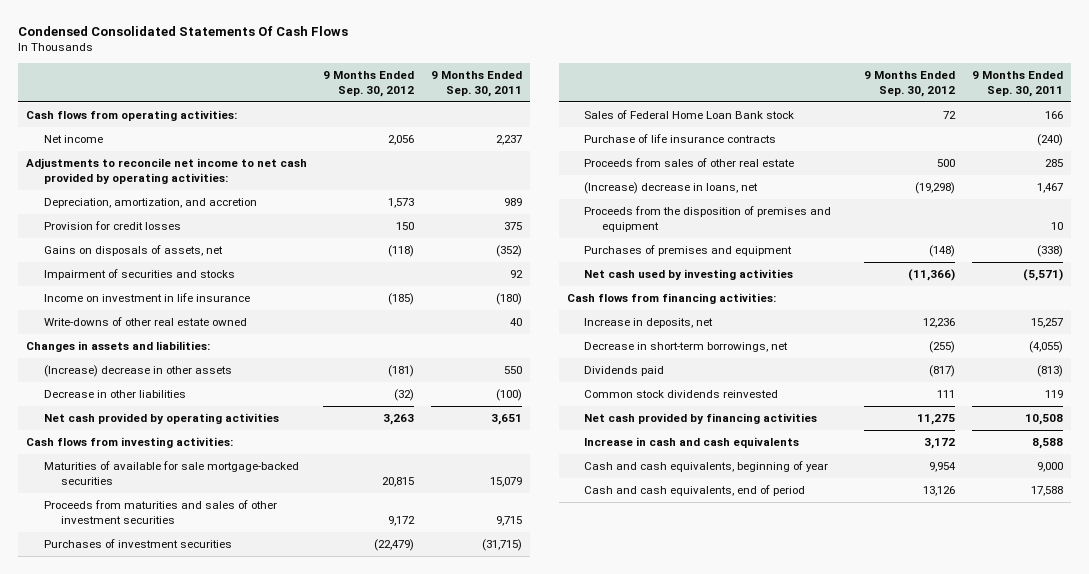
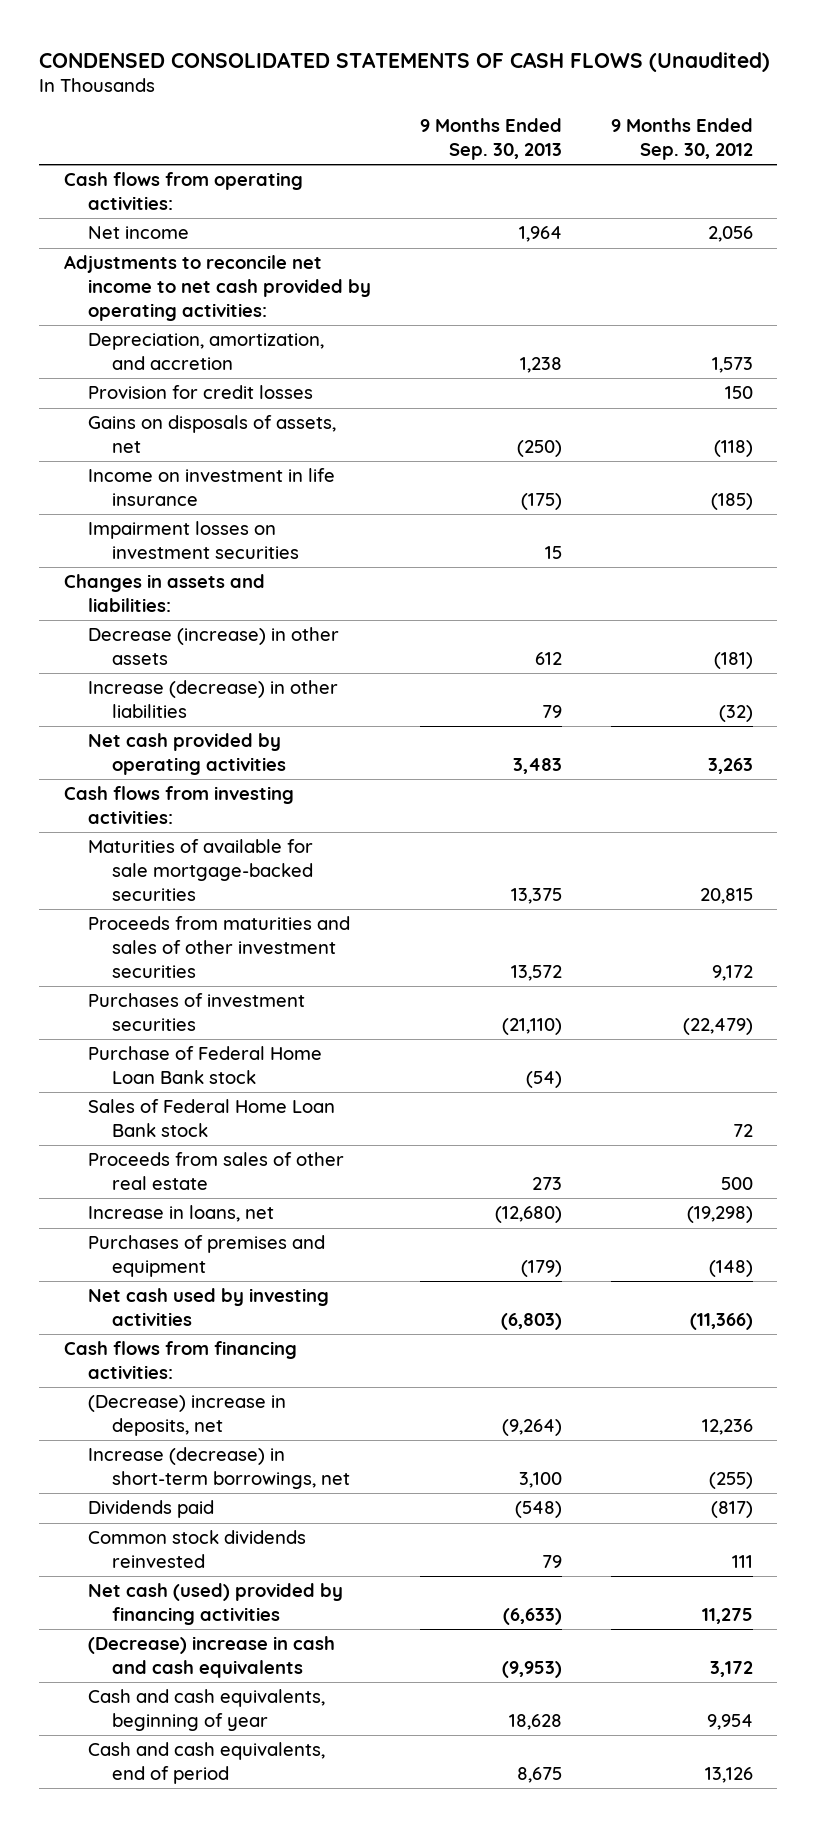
- Condensed Consolidated Statements Of Cash Flows
+ CONDENSED CONSOLIDATED STATEMENTS OF CASH FLOWS (Unaudited)
- | 9 Months Ended Sep. 30, 2012 | 9 Months Ended Sep. 30, 2011
+ | 9 Months Ended Sep. 30, 2013 | 9 Months Ended Sep. 30, 2012
- Impairment of securities and stocks | | 92
- Write-downs of other real estate owned | | 40
+ Impairment losses on investment securities | 15 |
- (Increase) decrease in other assets | (181) | 550
- Decrease in other liabilities | (32) | (100)
+ Decrease (increase) in other assets | 612 | (181)
+ Increase (decrease) in other liabilities | 79 | (32)
+ Purchase of Federal Home Loan Bank stock | (54) |
- Purchase of life insurance contracts | | (240)
- (Increase) decrease in loans, net | (19,298) | 1,467
- Proceeds from the disposition of premises and equipment | | 10
+ Increase in loans, net | (12,680) | (19,298)
- Increase in deposits, net | 12,236 | 15,257
- Decrease in short-term borrowings, net | (255) | (4,055)
+ (Decrease) increase in deposits, net | (9,264) | 12,236
+ Increase (decrease) in short-term borrowings, net | 3,100 | (255)
- Net cash provided by financing activities | 11,275 | 10,508
- Increase in cash and cash equivalents | 3,172 | 8,588
+ Net cash (used) provided by financing activities | (6,633) | 11,275
+ (Decrease) increase in cash and cash equivalents | (9,953) | 3,172

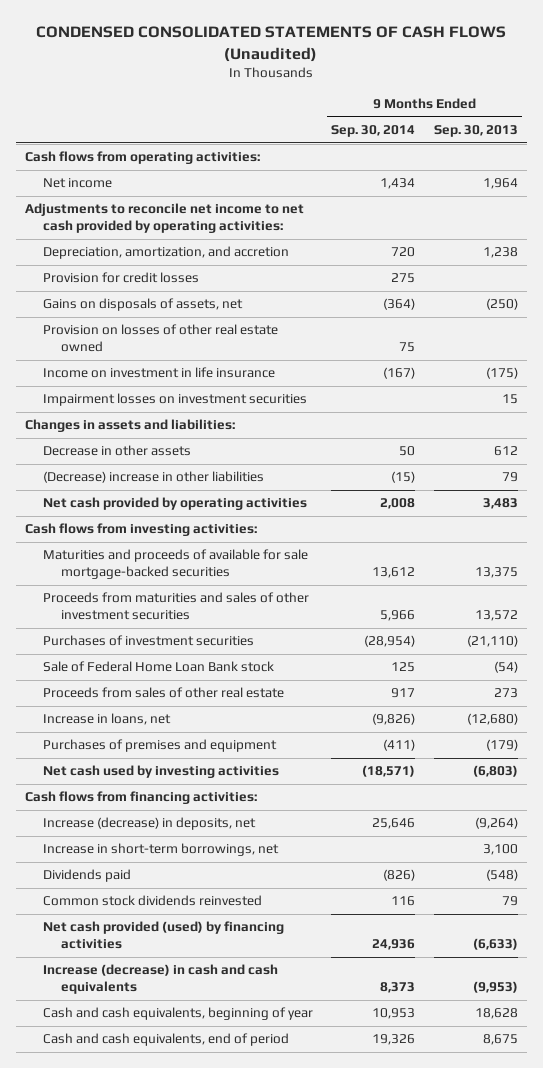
- | 9 Months Ended Sep. 30, 2013 | 9 Months Ended Sep. 30, 2012
+ | 9 Months Ended Sep. 30, 2014 | 9 Months Ended Sep. 30, 2013
+ Provision on losses of other real estate owned | 75 |
- Decrease (increase) in other assets | 612 | (181)
- Increase (decrease) in other liabilities | 79 | (32)
+ Decrease in other assets | 50 | 612
+ (Decrease) increase in other liabilities | (15) | 79
- Maturities of available for sale mortgage-backed securities | 13,375 | 20,815
+ Maturities and proceeds of available for sale mortgage-backed securities | 13,612 | 13,375
- Purchase of Federal Home Loan Bank stock | (54) |
- Sales of Federal Home Loan Bank stock | | 72
+ Sale of Federal Home Loan Bank stock | 125 | (54)
- (Decrease) increase in deposits, net | (9,264) | 12,236
- Increase (decrease) in short-term borrowings, net | 3,100 | (255)
+ Increase (decrease) in deposits, net | 25,646 | (9,264)
+ Increase in short-term borrowings, net | | 3,100
- Net cash (used) provided by financing activities | (6,633) | 11,275
- (Decrease) increase in cash and cash equivalents | (9,953) | 3,172
+ Net cash provided (used) by financing activities | 24,936 | (6,633)
+ Increase (decrease) in cash and cash equivalents | 8,373 | (9,953)

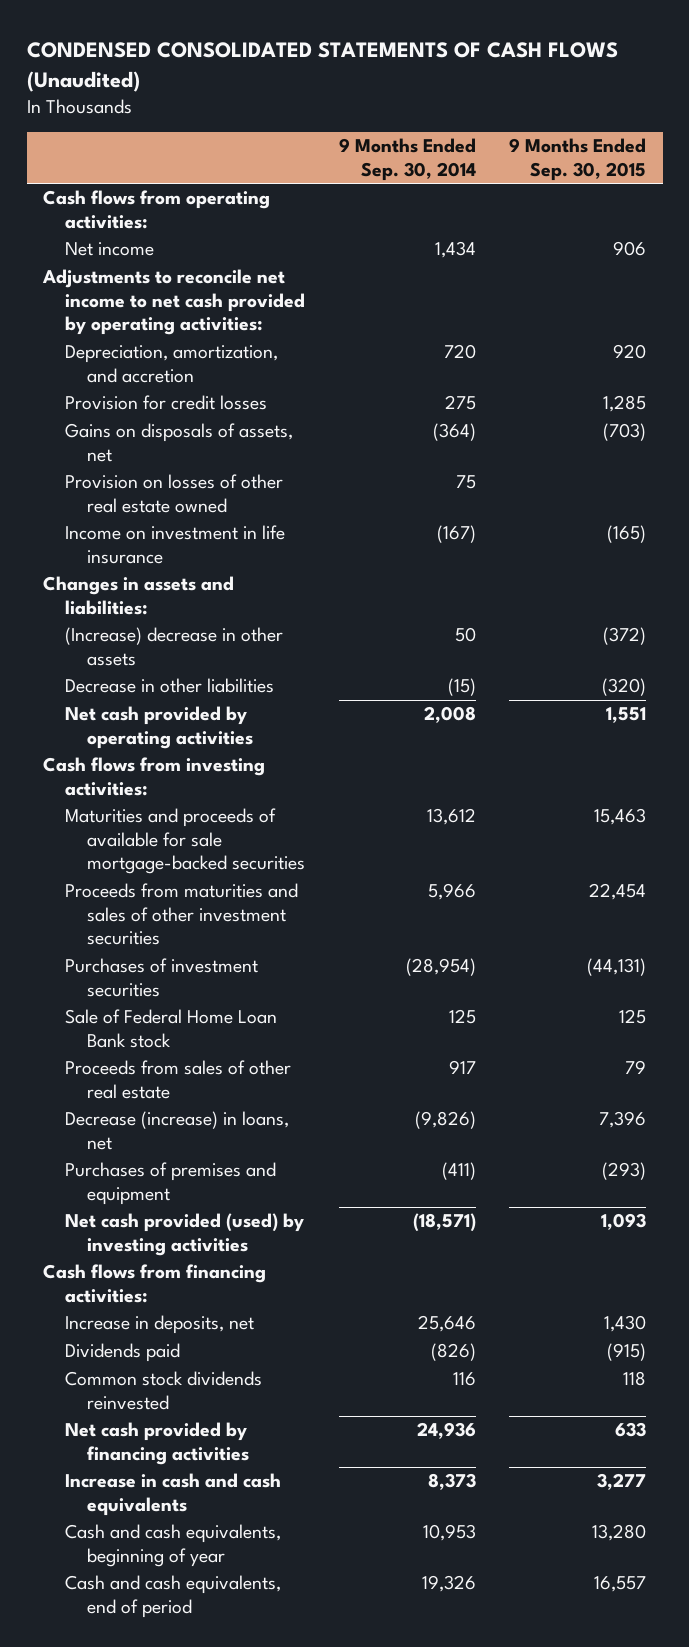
- | 9 Months Ended Sep. 30, 2014 | 9 Months Ended Sep. 30, 2013
+ | 9 Months Ended Sep. 30, 2014 | 9 Months Ended Sep. 30, 2015
- Impairment losses on investment securities | | 15
- Decrease in other assets | 50 | 612
- (Decrease) increase in other liabilities | (15) | 79
+ (Increase) decrease in other assets | 50 | (372)
+ Decrease in other liabilities | (15) | (320)
- Increase in loans, net | (9,826) | (12,680)
+ Decrease (increase) in loans, net | (9,826) | 7,396
- Net cash used by investing activities | (18,571) | (6,803)
+ Net cash provided (used) by investing activities | (18,571) | 1,093
- Increase (decrease) in deposits, net | 25,646 | (9,264)
- Increase in short-term borrowings, net | | 3,100
+ Increase in deposits, net | 25,646 | 1,430
- Net cash provided (used) by financing activities | 24,936 | (6,633)
- Increase (decrease) in cash and cash equivalents | 8,373 | (9,953)
+ Net cash provided by financing activities | 24,936 | 633
+ Increase in cash and cash equivalents | 8,373 | 3,277

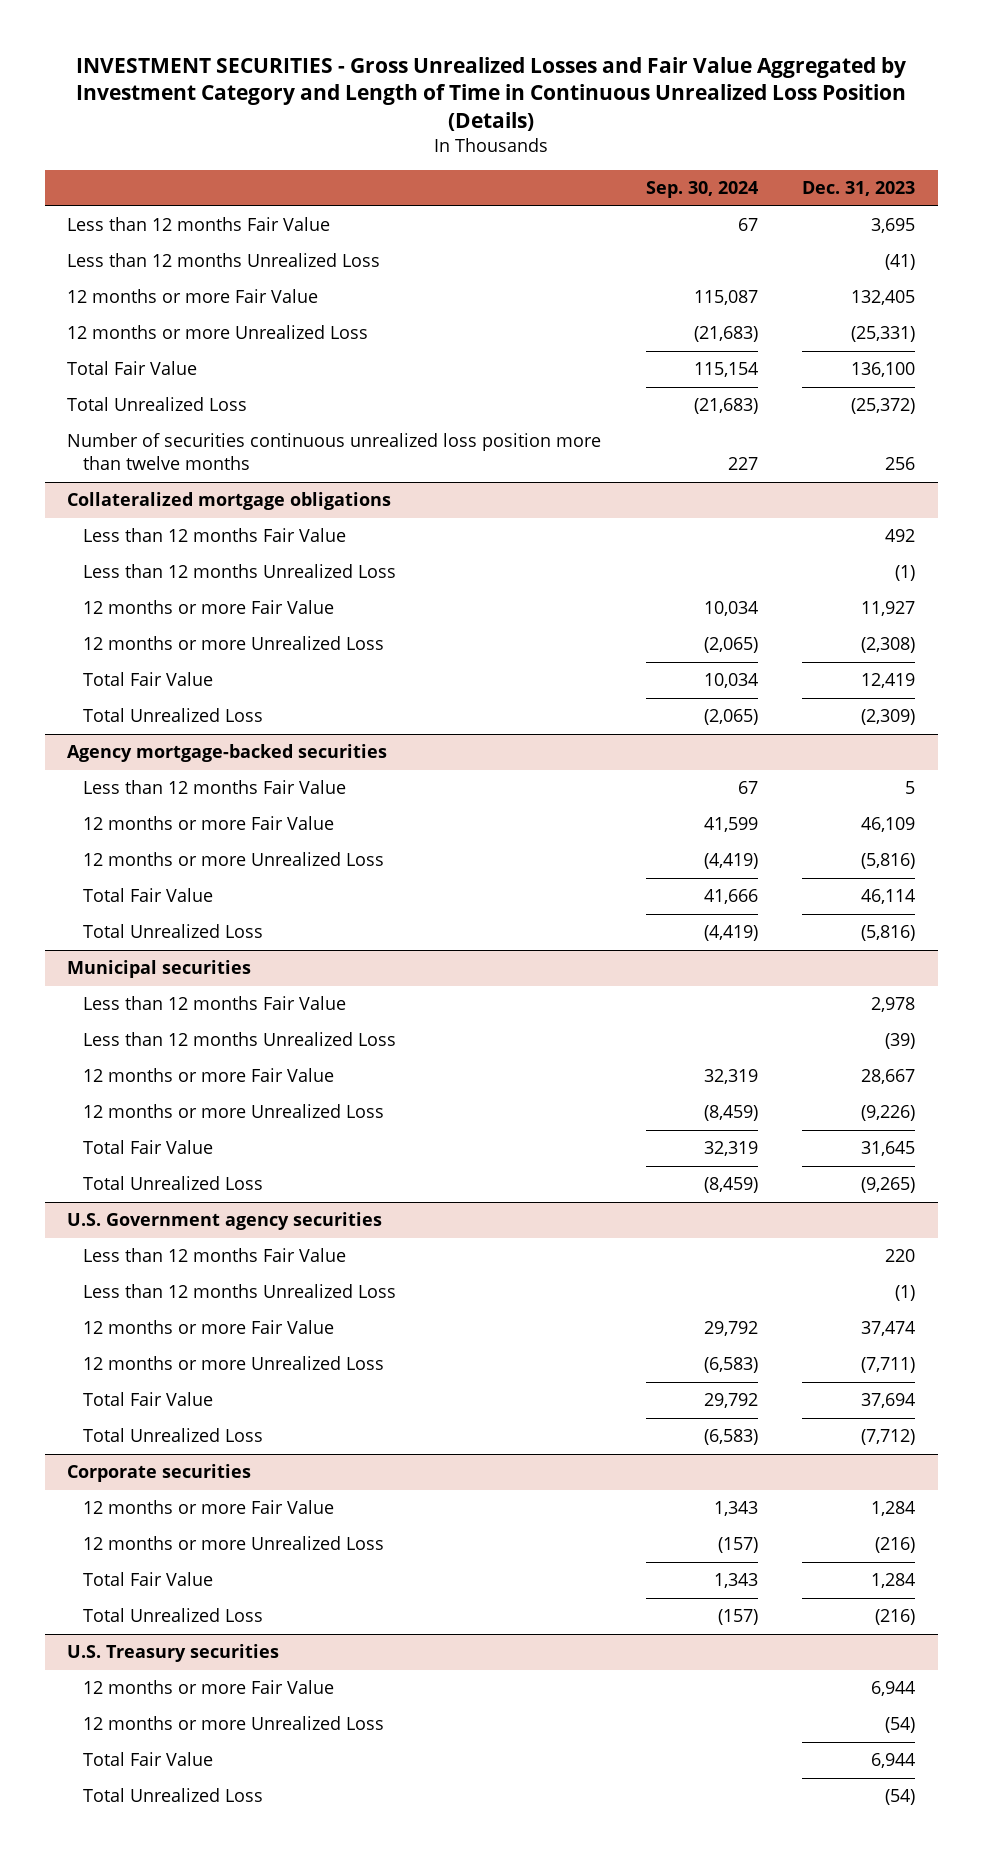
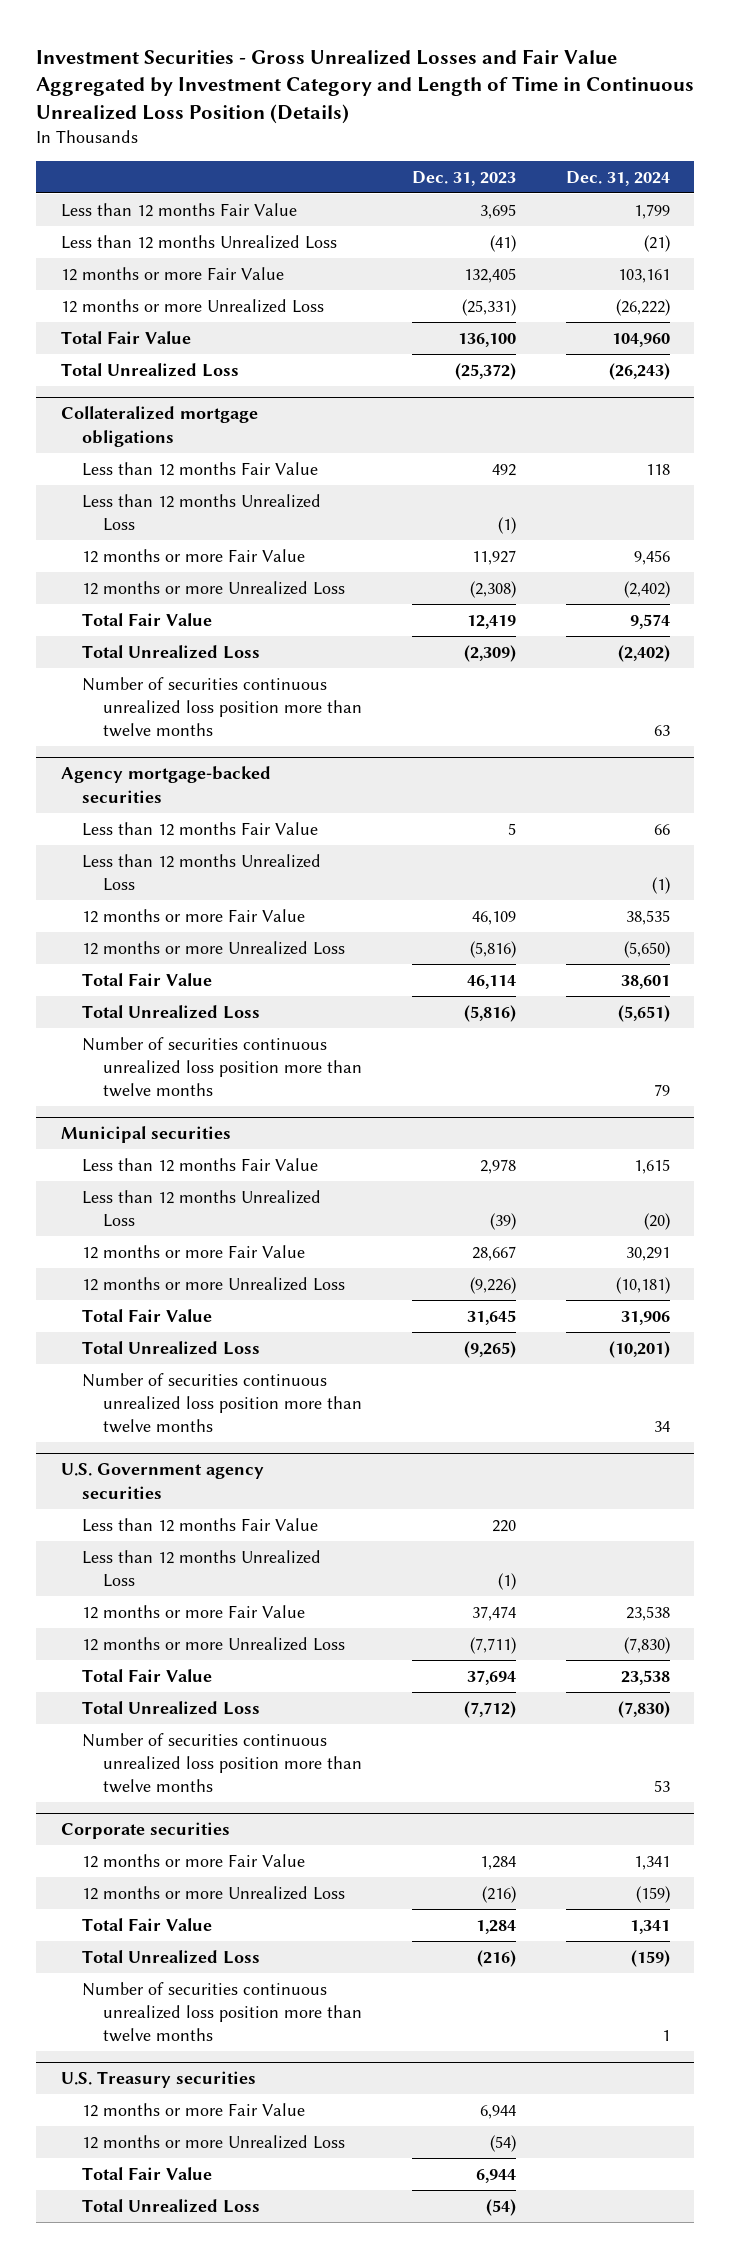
- INVESTMENT SECURITIES - Gross Unrealized Losses and Fair Value Aggregated by Investment Category and Length of Time in Continuous Unrealized Loss Position (Details)
+ Investment Securities - Gross Unrealized Losses and Fair Value Aggregated by Investment Category and Length of Time in Continuous Unrealized Loss Position (Details)
- | Sep. 30, 2024 | Dec. 31, 2023
+ | Dec. 31, 2023 | Dec. 31, 2024
- Number of securities continuous unrealized loss position more than twelve months | 227 | 256
@ Collateralized mortgage obligations
+ Number of securities continuous unrealized loss position more than twelve months | | 63
@ Agency mortgage-backed securities
+ Less than 12 months Unrealized Loss | | (1)
+ Number of securities continuous unrealized loss position more than twelve months | | 79
@ Municipal securities
+ Number of securities continuous unrealized loss position more than twelve months | | 34
@ U.S. Government agency securities
+ Number of securities continuous unrealized loss position more than twelve months | | 53
@ Corporate securities
+ Number of securities continuous unrealized loss position more than twelve months | | 1

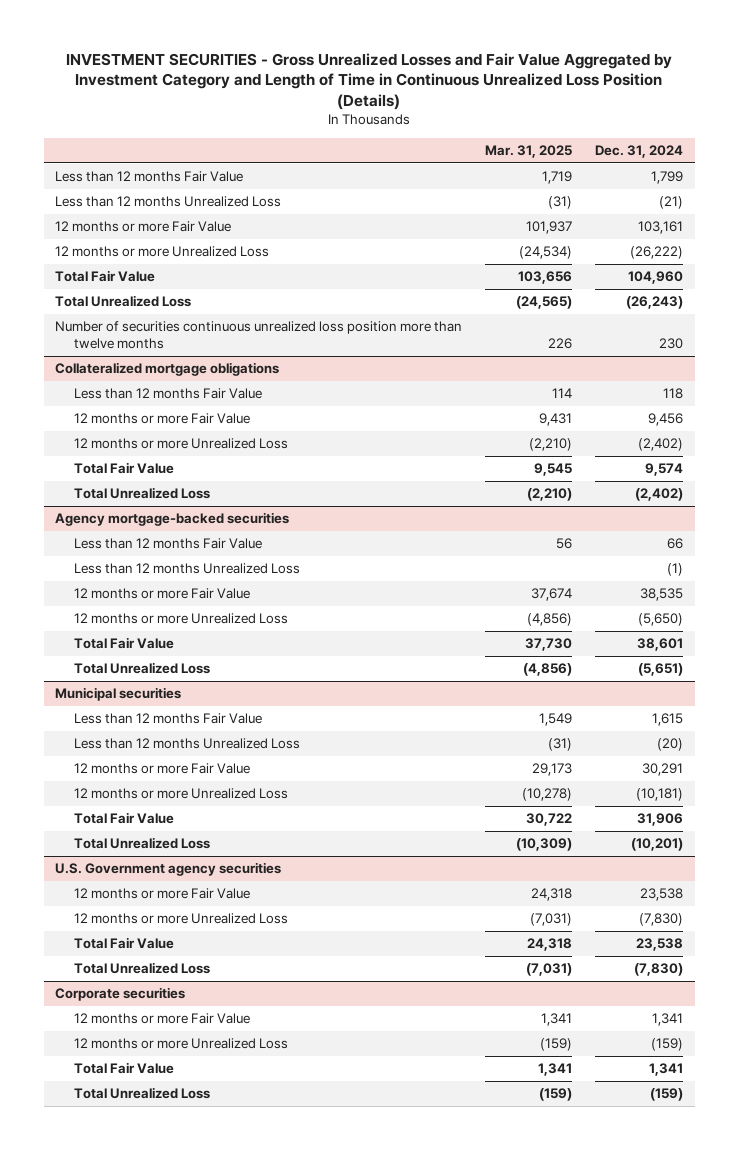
- Investment Securities - Gross Unrealized Losses and Fair Value Aggregated by Investment Category and Length of Time in Continuous Unrealized Loss Position (Details)
+ INVESTMENT SECURITIES - Gross Unrealized Losses and Fair Value Aggregated by Investment Category and Length of Time in Continuous Unrealized Loss Position (Details)
- | Dec. 31, 2023 | Dec. 31, 2024
+ | Mar. 31, 2025 | Dec. 31, 2024
+ Number of securities continuous unrealized loss position more than twelve months | 226 | 230
@ Collateralized mortgage obligations
- Less than 12 months Unrealized Loss | (1) |
- Number of securities continuous unrealized loss position more than twelve months | | 63
@ Agency mortgage-backed securities
- Number of securities continuous unrealized loss position more than twelve months | | 79
@ Municipal securities
- Number of securities continuous unrealized loss position more than twelve months | | 34
@ U.S. Government agency securities
- Less than 12 months Fair Value | 220 |
- Less than 12 months Unrealized Loss | (1) |
- Number of securities continuous unrealized loss position more than twelve months | | 53
@ Corporate securities
- Number of securities continuous unrealized loss position more than twelve months | | 1
- U.S. Treasury securities
- 12 months or more Fair Value | 6,944 |
- 12 months or more Unrealized Loss | (54) |
- Total Fair Value | 6,944 |
- Total Unrealized Loss | (54) |

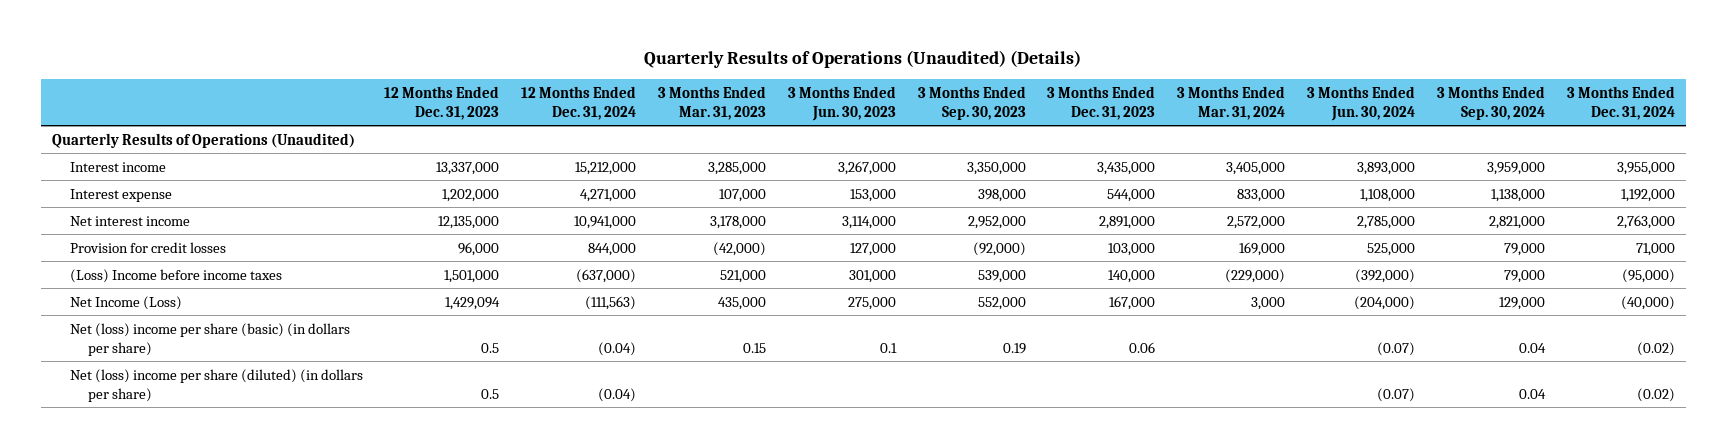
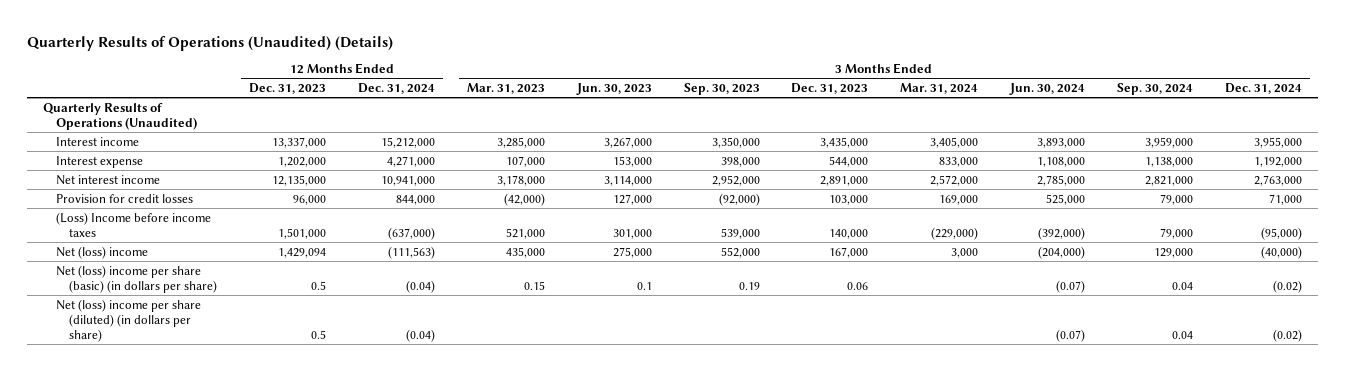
- Net Income (Loss) | 1,429,094 | (111,563) | 435,000 | 275,000 | 552,000 | 167,000 | 3,000 | (204,000) | 129,000 | (40,000)
+ Net (loss) income | 1,429,094 | (111,563) | 435,000 | 275,000 | 552,000 | 167,000 | 3,000 | (204,000) | 129,000 | (40,000)

